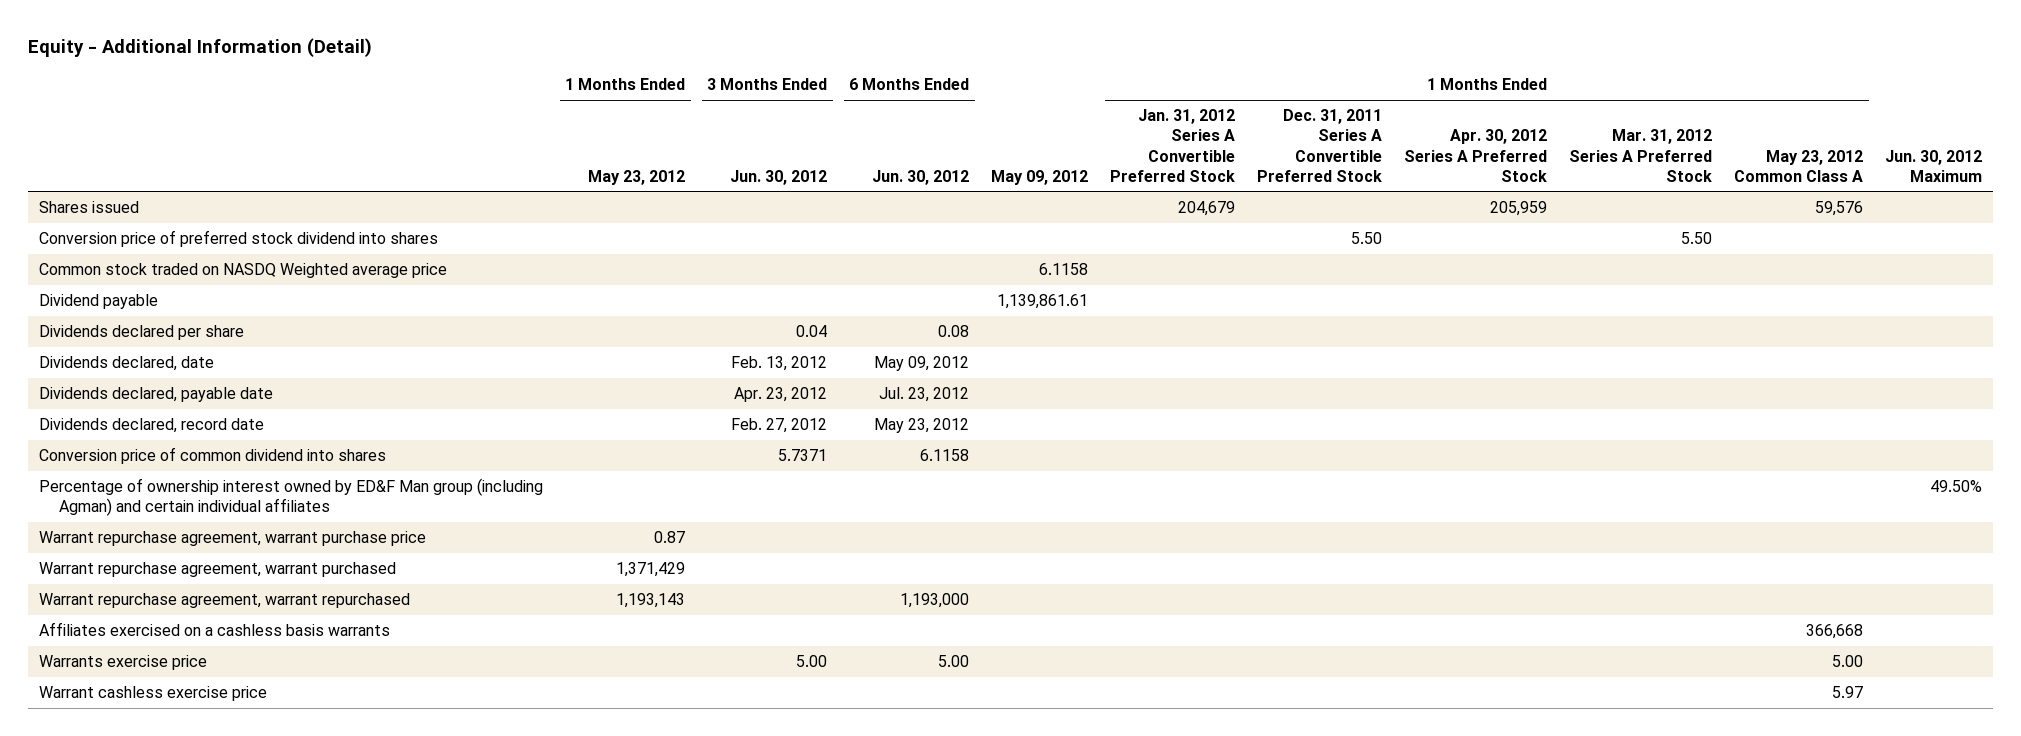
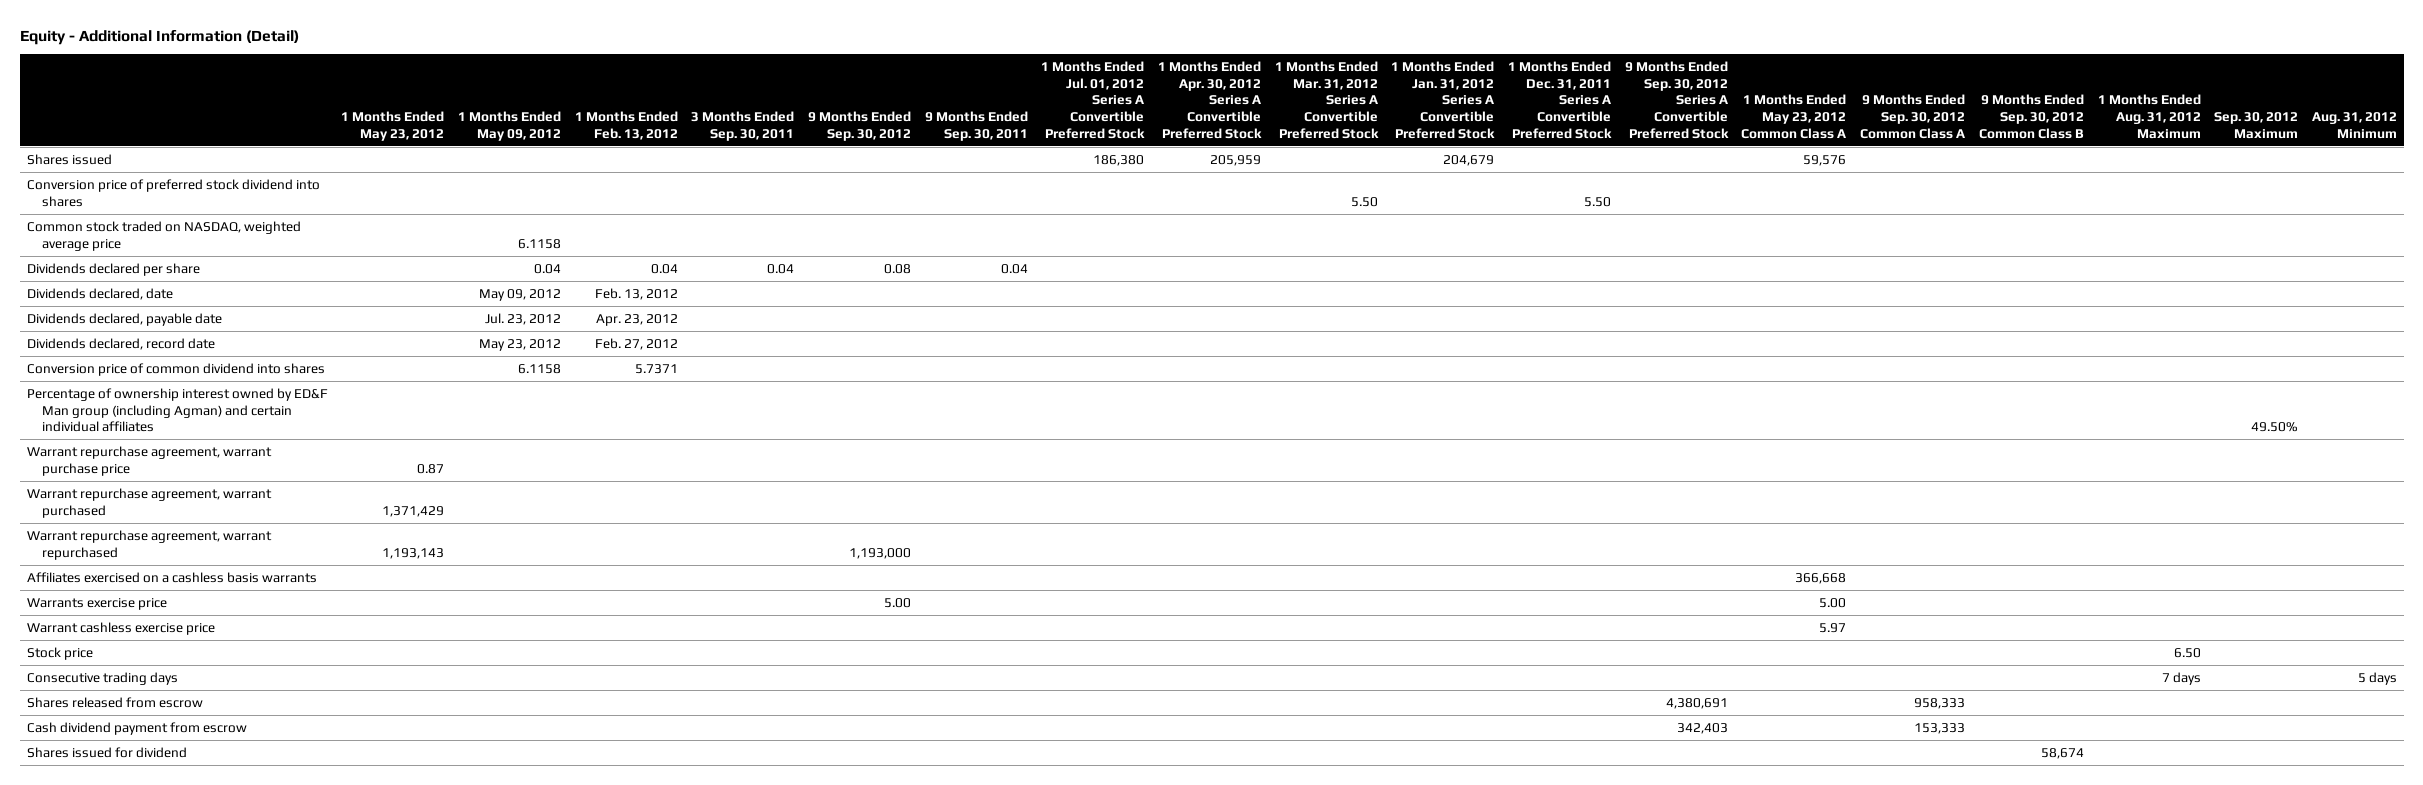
- | 1 Months Ended May 23, 2012 | 3 Months Ended Jun. 30, 2012 | 6 Months Ended Jun. 30, 2012 | May 09, 2012 | 1 Months Ended Jan. 31, 2012 Series A Convertible Preferred Stock | 1 Months Ended Dec. 31, 2011 Series A Convertible Preferred Stock | 1 Months Ended Apr. 30, 2012 Series A Preferred Stock | 1 Months Ended Mar. 31, 2012 Series A Preferred Stock | 1 Months Ended May 23, 2012 Common Class A | Jun. 30, 2012 Maximum
+ | 1 Months Ended May 23, 2012 | 1 Months Ended May 09, 2012 | 1 Months Ended Feb. 13, 2012 | 3 Months Ended Sep. 30, 2011 | 9 Months Ended Sep. 30, 2012 | 9 Months Ended Sep. 30, 2011 | 1 Months Ended Jul. 01, 2012 Series A Convertible Preferred Stock | 1 Months Ended Apr. 30, 2012 Series A Convertible Preferred Stock | 1 Months Ended Mar. 31, 2012 Series A Convertible Preferred Stock | 1 Months Ended Jan. 31, 2012 Series A Convertible Preferred Stock | 1 Months Ended Dec. 31, 2011 Series A Convertible Preferred Stock | 9 Months Ended Sep. 30, 2012 Series A Convertible Preferred Stock | 1 Months Ended May 23, 2012 Common Class A | 9 Months Ended Sep. 30, 2012 Common Class A | 9 Months Ended Sep. 30, 2012 Common Class B | 1 Months Ended Aug. 31, 2012 Maximum | Sep. 30, 2012 Maximum | Aug. 31, 2012 Minimum
- Common stock traded on NASDQ Weighted average price | | | | 6.1158 | | | | | |
- Dividend payable | | | | 1,139,861.61 | | | | | |
+ Common stock traded on NASDAQ, weighted average price | | 6.1158 | | | | | | | | | | | | | | | |
+ Stock price | | | | | | | | | | | | | | | | 6.50 | |
+ Consecutive trading days | | | | | | | | | | | | | | | | 7 days | | 5 days
+ Shares released from escrow | | | | | | | | | | | | 4,380,691 | | 958,333 | | | |
+ Cash dividend payment from escrow | | | | | | | | | | | | 342,403 | | 153,333 | | | |
+ Shares issued for dividend | | | | | | | | | | | | | | | 58,674 | | |

